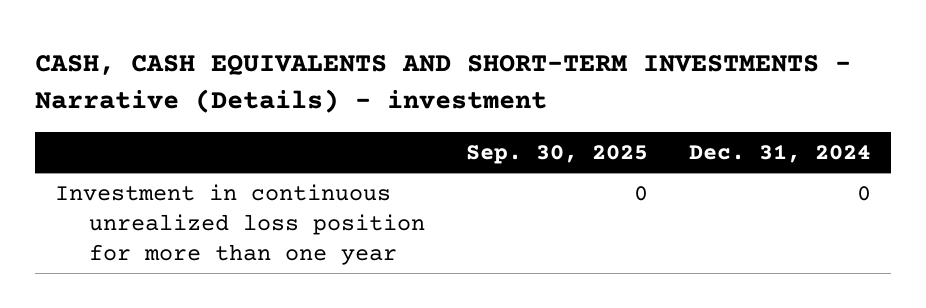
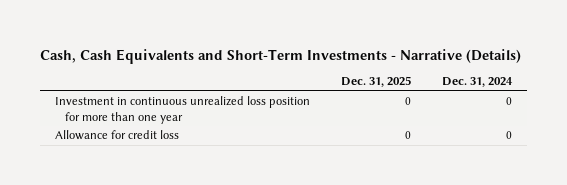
- CASH, CASH EQUIVALENTS AND SHORT-TERM INVESTMENTS - Narrative (Details) - investment
+ Cash, Cash Equivalents and Short-Term Investments - Narrative (Details)
- | Sep. 30, 2025 | Dec. 31, 2024
+ | Dec. 31, 2025 | Dec. 31, 2024
+ Allowance for credit loss | 0 | 0

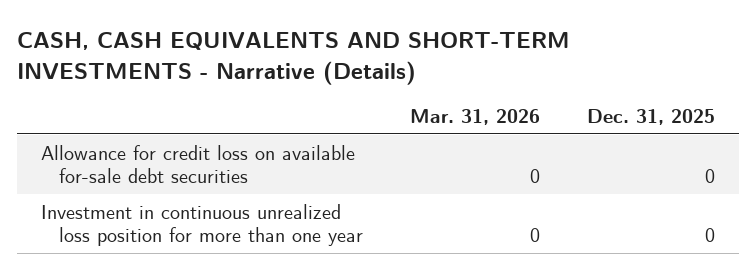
- Cash, Cash Equivalents and Short-Term Investments - Narrative (Details)
+ CASH, CASH EQUIVALENTS AND SHORT-TERM INVESTMENTS - Narrative (Details)
- | Dec. 31, 2025 | Dec. 31, 2024
+ | Mar. 31, 2026 | Dec. 31, 2025
+ Allowance for credit loss on available for-sale debt securities | 0 | 0
- Allowance for credit loss | 0 | 0

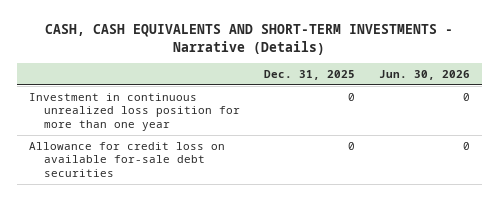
- | Mar. 31, 2026 | Dec. 31, 2025
+ | Dec. 31, 2025 | Jun. 30, 2026
moved down: Allowance for credit loss on available for-sale debt securities | 0 | 0

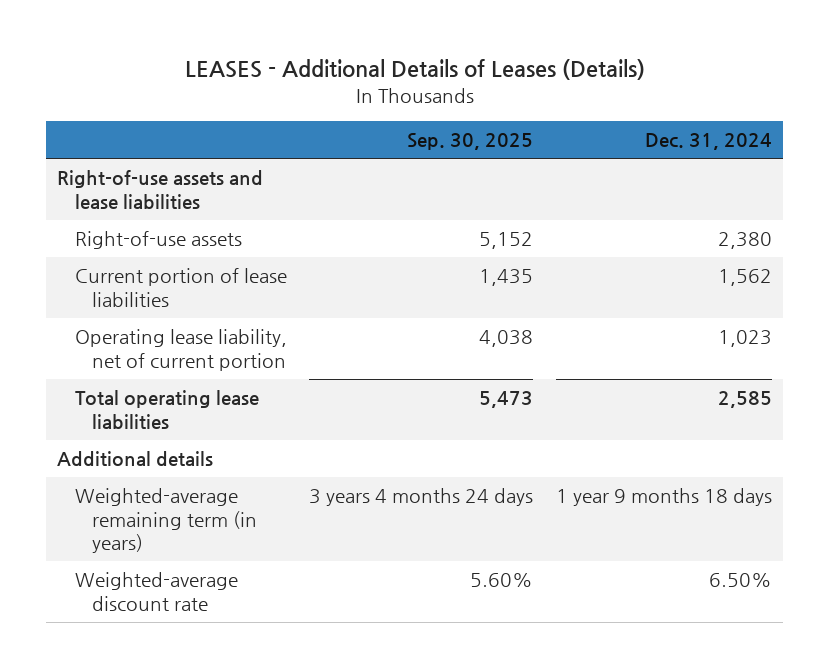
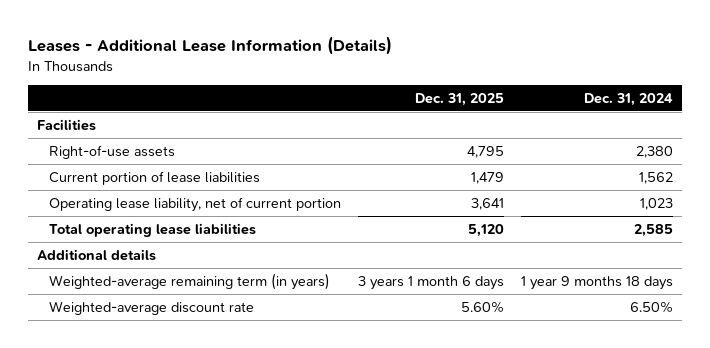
- LEASES - Additional Details of Leases (Details)
+ Leases - Additional Lease Information (Details)
- | Sep. 30, 2025 | Dec. 31, 2024
+ | Dec. 31, 2025 | Dec. 31, 2024
- Right-of-use assets and lease liabilities
+ Facilities

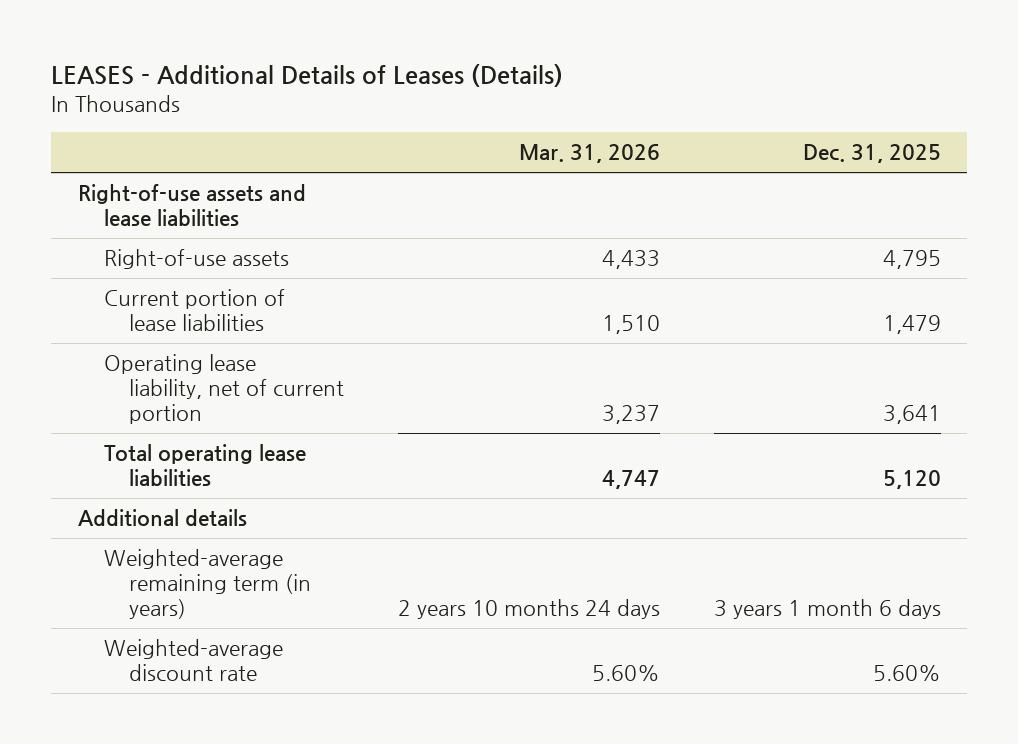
- Leases - Additional Lease Information (Details)
+ LEASES - Additional Details of Leases (Details)
- | Dec. 31, 2025 | Dec. 31, 2024
+ | Mar. 31, 2026 | Dec. 31, 2025
- Facilities
+ Right-of-use assets and lease liabilities

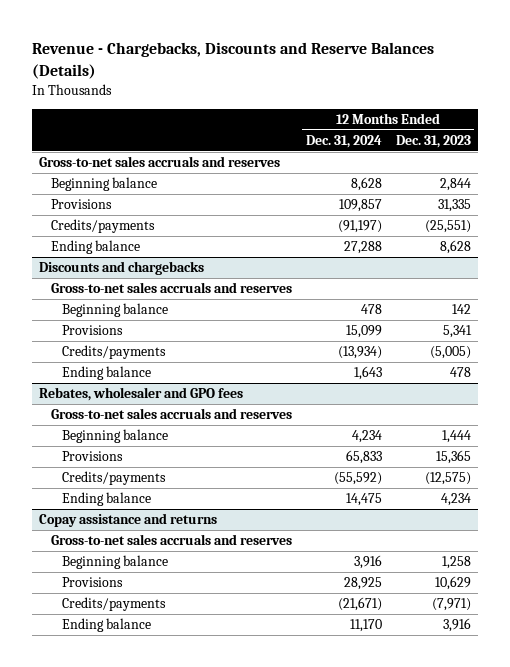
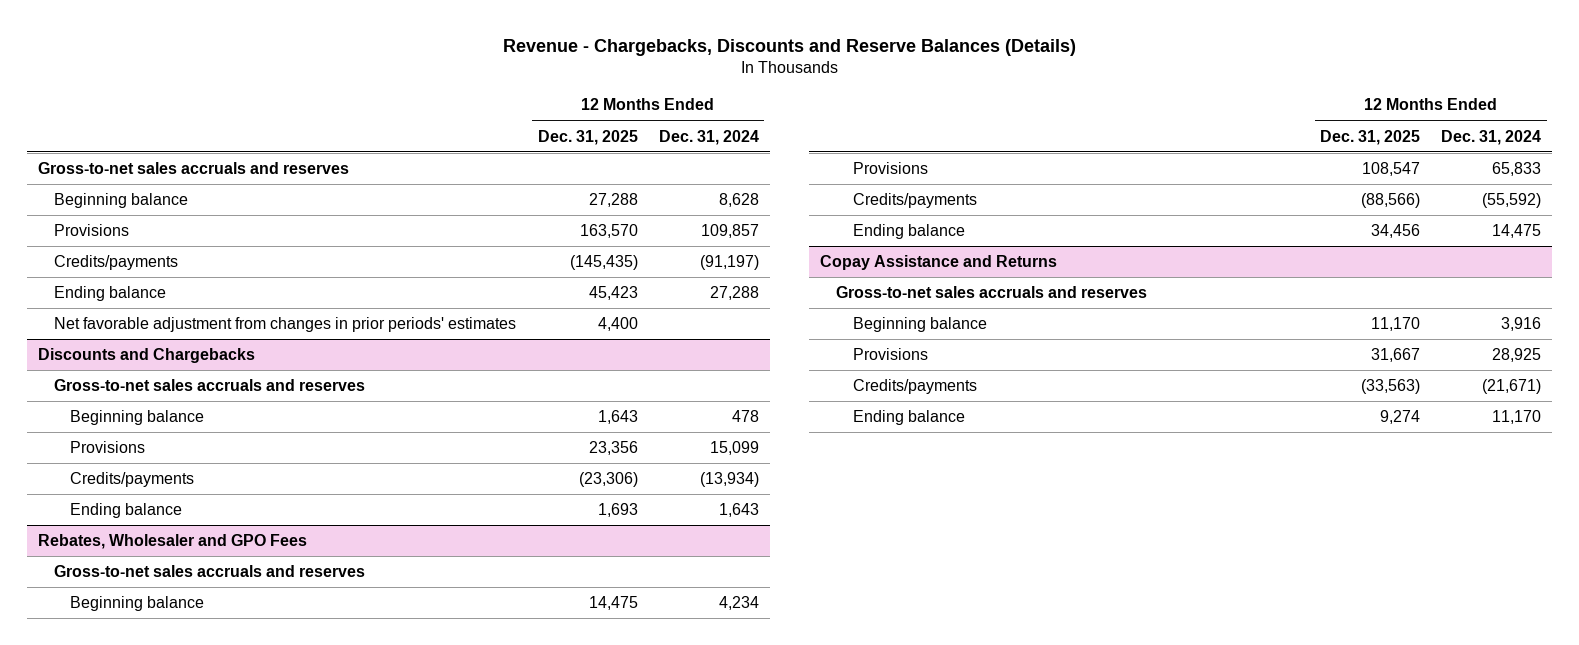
- | 12 Months Ended Dec. 31, 2024 | 12 Months Ended Dec. 31, 2023
+ | 12 Months Ended Dec. 31, 2025 | 12 Months Ended Dec. 31, 2024
- Discounts and chargebacks
+ Net favorable adjustment from changes in prior periods' estimates | 4,400 |
+ Discounts and Chargebacks
- Rebates, wholesaler and GPO fees
+ Rebates, Wholesaler and GPO Fees
- Copay assistance and returns
+ Copay Assistance and Returns

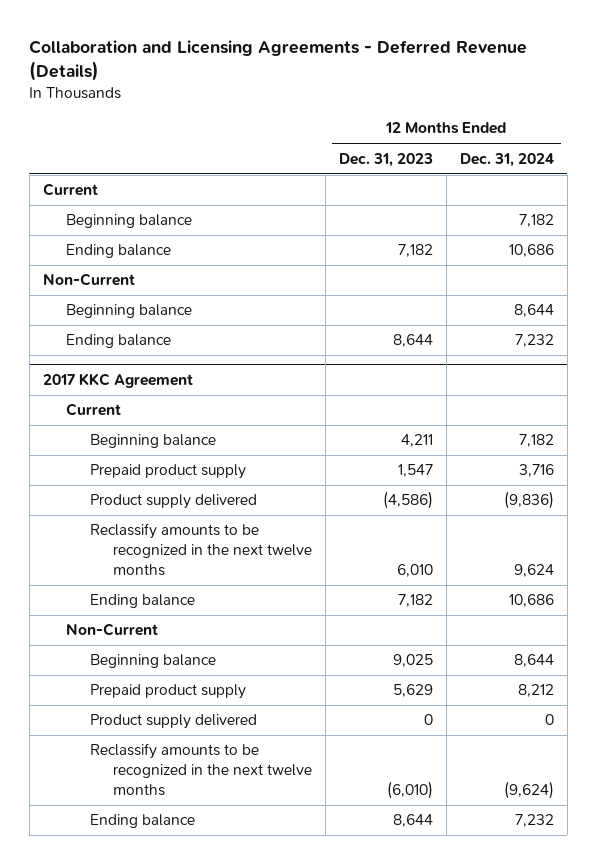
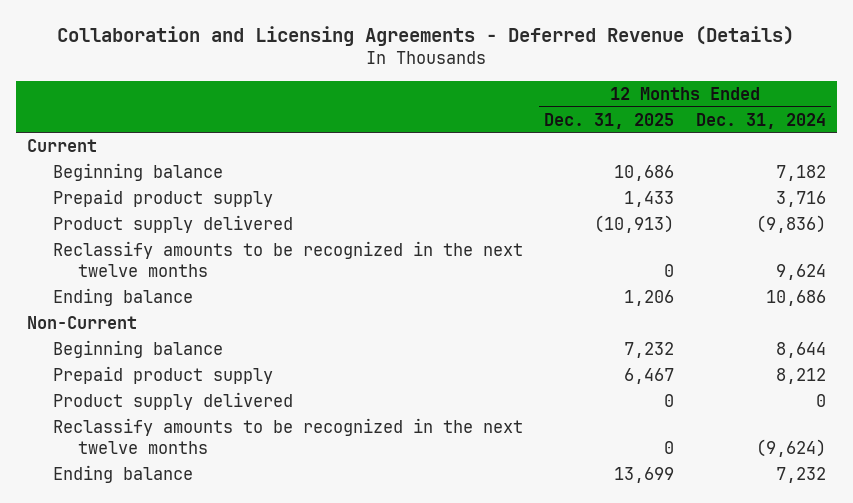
- | 12 Months Ended Dec. 31, 2023 | 12 Months Ended Dec. 31, 2024
+ | 12 Months Ended Dec. 31, 2025 | 12 Months Ended Dec. 31, 2024
- Ending balance | 7,182 | 10,686
- Non-Current
- Beginning balance | | 8,644
- Ending balance | 8,644 | 7,232
- 2017 KKC Agreement
- Current
- Beginning balance | 4,211 | 7,182

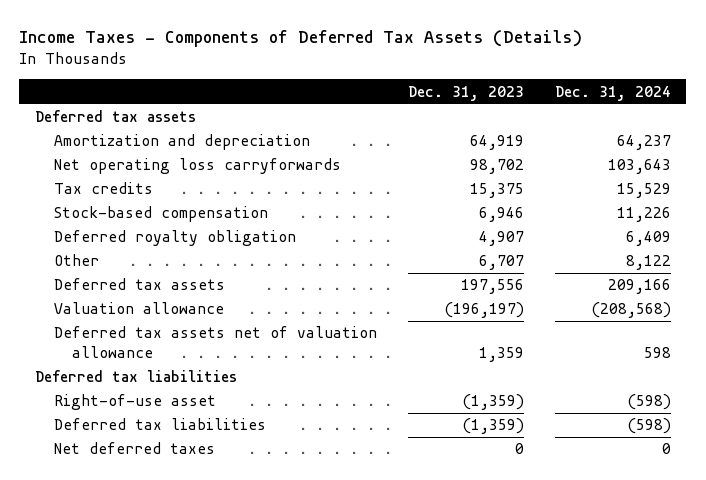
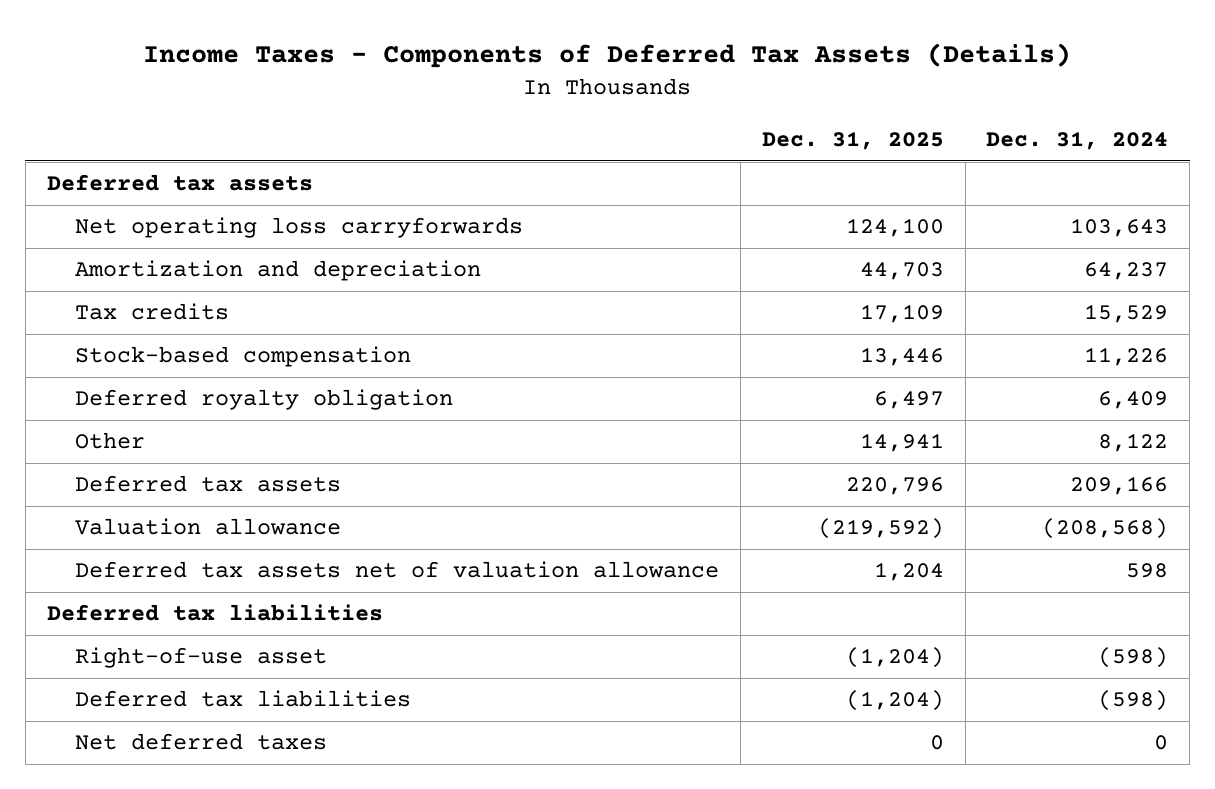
- | Dec. 31, 2023 | Dec. 31, 2024
+ | Dec. 31, 2025 | Dec. 31, 2024
moved down: Amortization and depreciation | 44,703 | 64,237

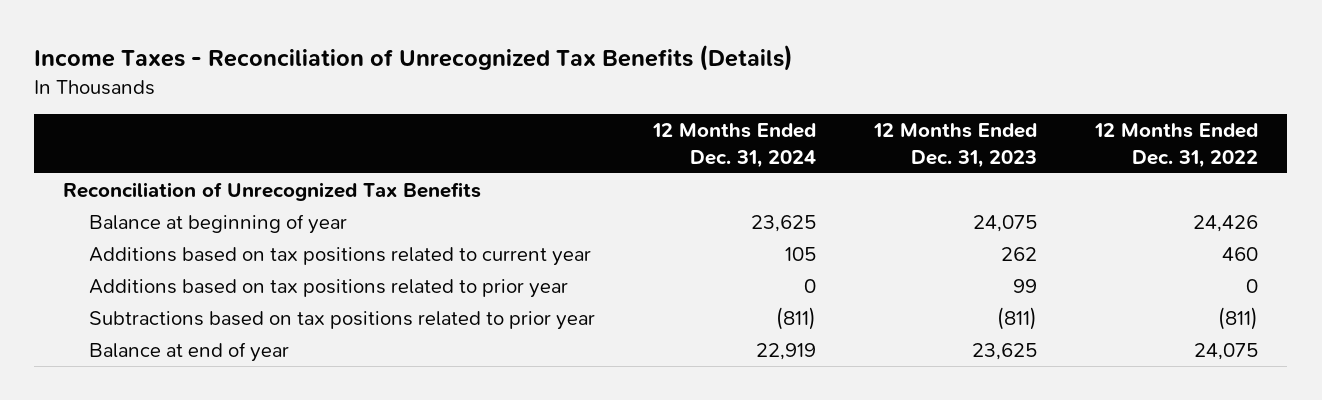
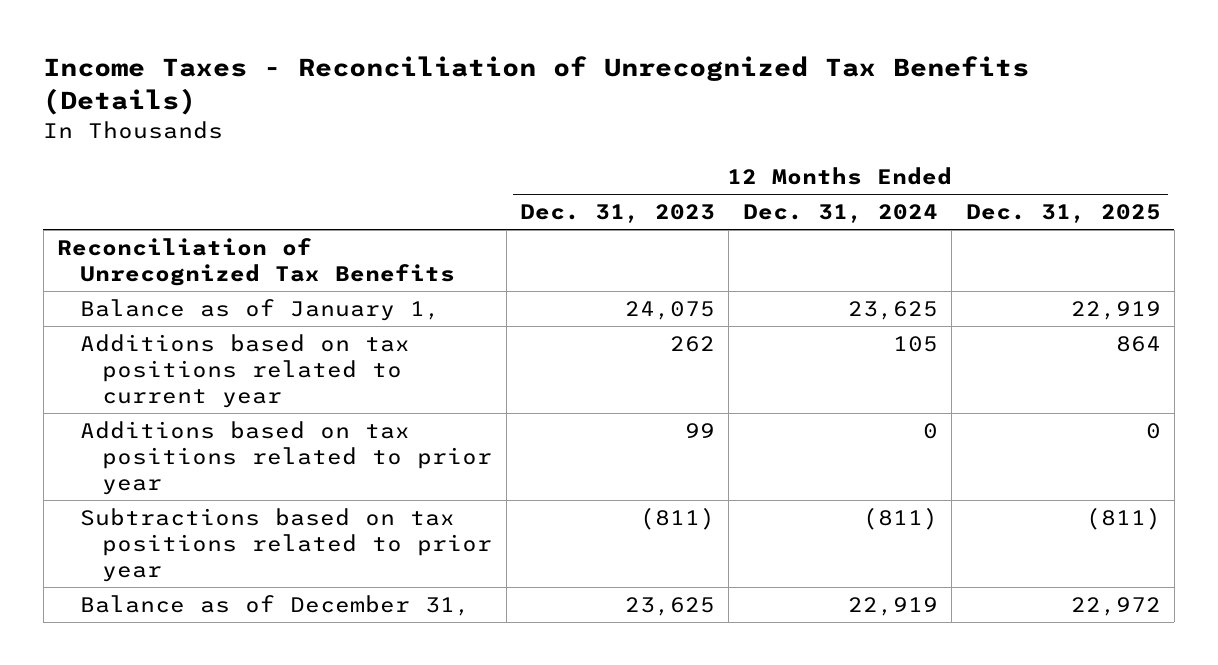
- | 12 Months Ended Dec. 31, 2024 | 12 Months Ended Dec. 31, 2023 | 12 Months Ended Dec. 31, 2022
+ | 12 Months Ended Dec. 31, 2023 | 12 Months Ended Dec. 31, 2024 | 12 Months Ended Dec. 31, 2025
- Balance at beginning of year | 23,625 | 24,075 | 24,426
+ Balance as of January 1, | 24,075 | 23,625 | 22,919
- Balance at end of year | 22,919 | 23,625 | 24,075
+ Balance as of December 31, | 23,625 | 22,919 | 22,972

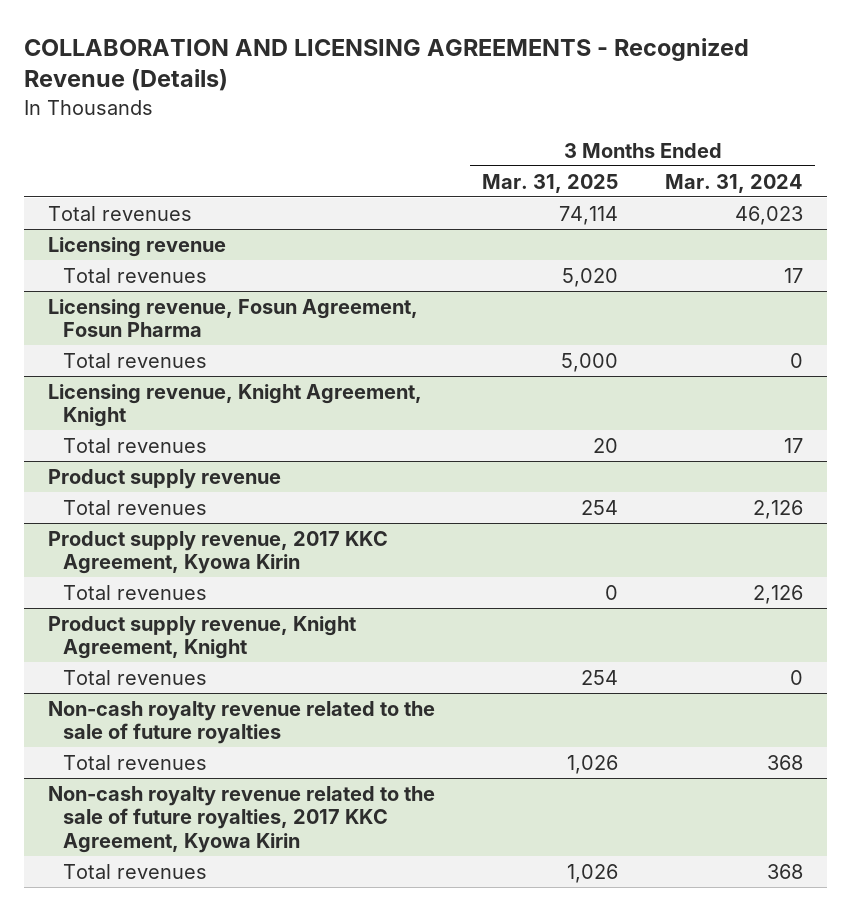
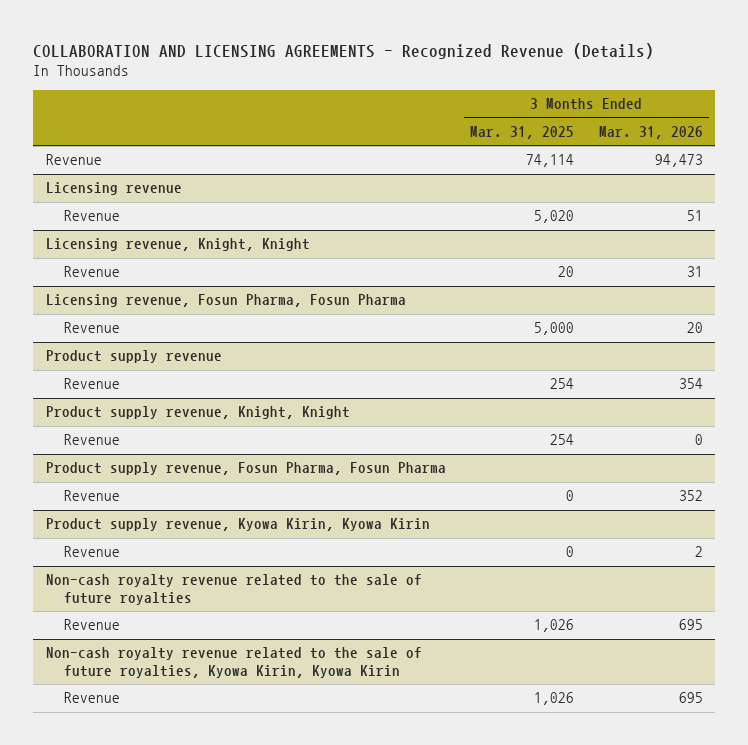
- | 3 Months Ended Mar. 31, 2025 | 3 Months Ended Mar. 31, 2024
+ | 3 Months Ended Mar. 31, 2025 | 3 Months Ended Mar. 31, 2026
- Total revenues | 74,114 | 46,023
+ Revenue | 74,114 | 94,473
@ Licensing revenue
- Total revenues | 5,020 | 17
- Licensing revenue, Fosun Agreement, Fosun Pharma
- Total revenues | 5,000 | 0
- Licensing revenue, Knight Agreement, Knight
- Total revenues | 20 | 17
@ Licensing revenue
+ Revenue | 5,020 | 51
+ Licensing revenue, Knight, Knight
+ Revenue | 20 | 31
+ Licensing revenue, Fosun Pharma, Fosun Pharma
+ Revenue | 5,000 | 20
@ Product supply revenue
- Total revenues | 254 | 2,126
- Product supply revenue, 2017 KKC Agreement, Kyowa Kirin
- Total revenues | 0 | 2,126
- Product supply revenue, Knight Agreement, Knight
- Total revenues | 254 | 0
@ Product supply revenue
+ Revenue | 254 | 354
+ Product supply revenue, Knight, Knight
+ Revenue | 254 | 0
+ Product supply revenue, Fosun Pharma, Fosun Pharma
+ Revenue | 0 | 352
+ Product supply revenue, Kyowa Kirin, Kyowa Kirin
+ Revenue | 0 | 2
@ Non-cash royalty revenue related to the sale of future royalties
- Total revenues | 1,026 | 368
- Non-cash royalty revenue related to the sale of future royalties, 2017 KKC Agreement, Kyowa Kirin
- Total revenues | 1,026 | 368
@ Non-cash royalty revenue related to the sale of future royalties
+ Revenue | 1,026 | 695
+ Non-cash royalty revenue related to the sale of future royalties, Kyowa Kirin, Kyowa Kirin
+ Revenue | 1,026 | 695

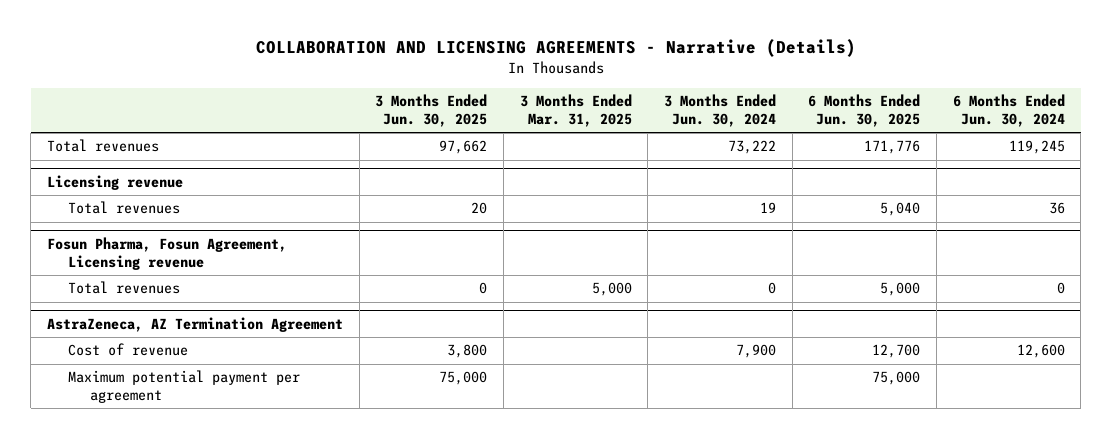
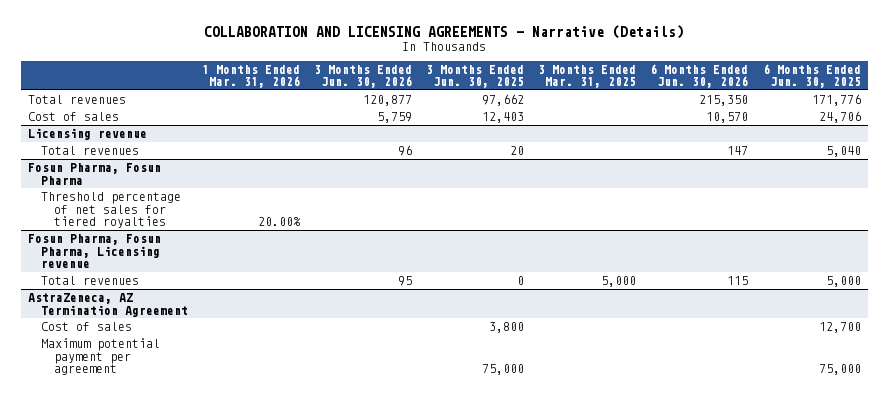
- | 3 Months Ended Jun. 30, 2025 | 3 Months Ended Mar. 31, 2025 | 3 Months Ended Jun. 30, 2024 | 6 Months Ended Jun. 30, 2025 | 6 Months Ended Jun. 30, 2024
+ | 1 Months Ended Mar. 31, 2026 | 3 Months Ended Jun. 30, 2026 | 3 Months Ended Jun. 30, 2025 | 3 Months Ended Mar. 31, 2025 | 6 Months Ended Jun. 30, 2026 | 6 Months Ended Jun. 30, 2025
+ Cost of sales | | 5,759 | 12,403 | | 10,570 | 24,706
- Fosun Pharma, Fosun Agreement, Licensing revenue
+ Fosun Pharma, Fosun Pharma
+ Threshold percentage of net sales for tiered royalties | 20.00% | | | | |
+ Fosun Pharma, Fosun Pharma, Licensing revenue
@ AstraZeneca, AZ Termination Agreement
- Cost of revenue | 3,800 | | 7,900 | 12,700 | 12,600
+ Cost of sales | | | 3,800 | | | 12,700

